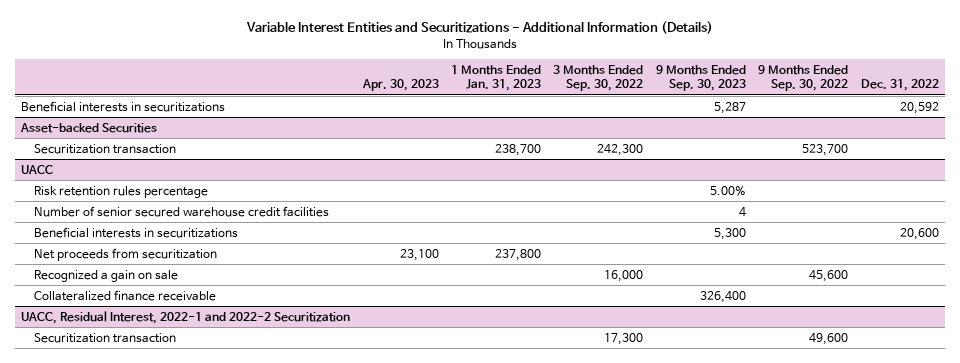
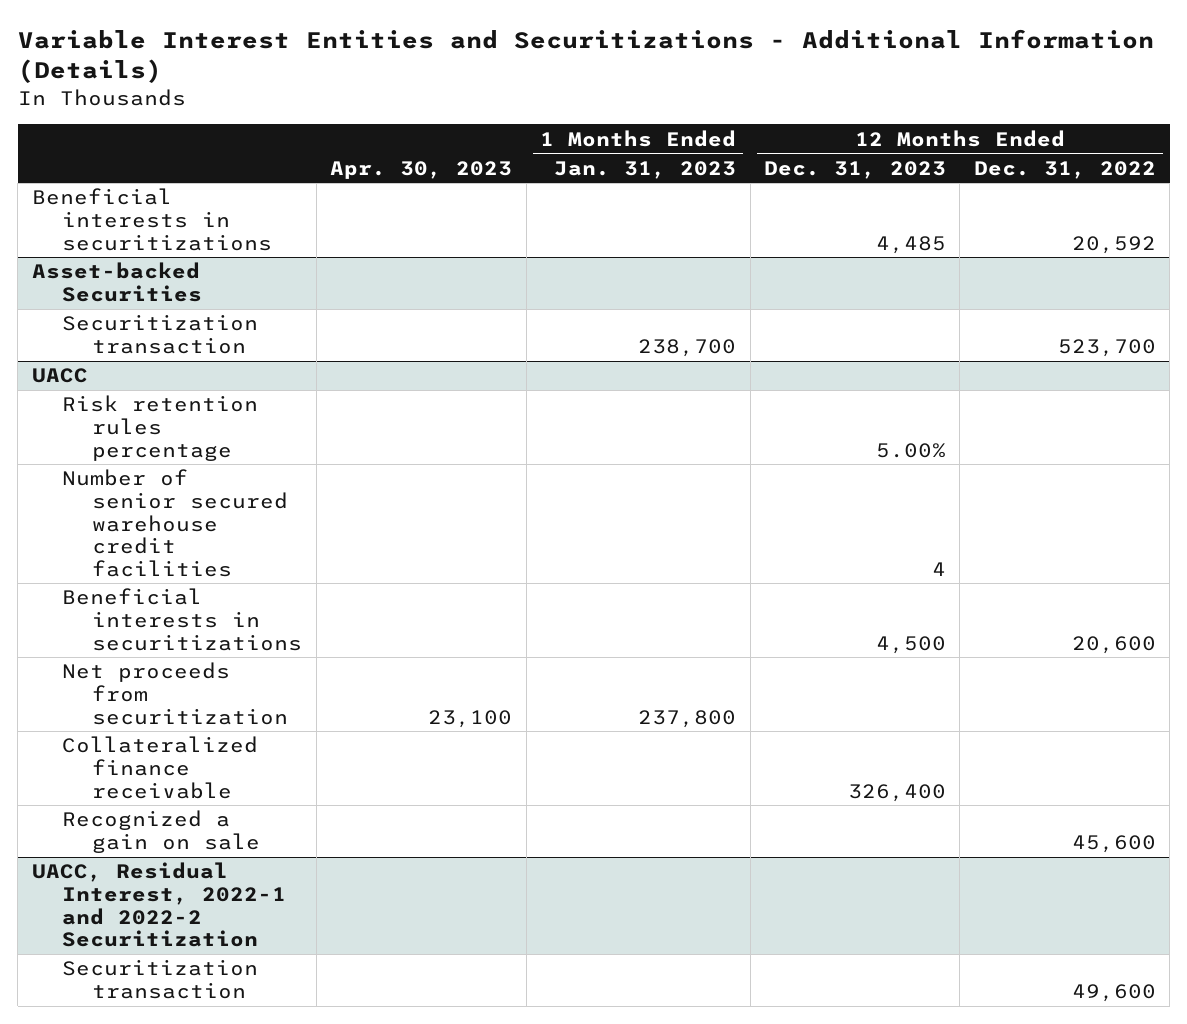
- | Apr. 30, 2023 | 1 Months Ended Jan. 31, 2023 | 3 Months Ended Sep. 30, 2022 | 9 Months Ended Sep. 30, 2023 | 9 Months Ended Sep. 30, 2022 | Dec. 31, 2022
+ | Apr. 30, 2023 | 1 Months Ended Jan. 31, 2023 | 12 Months Ended Dec. 31, 2023 | 12 Months Ended Dec. 31, 2022
@ UACC
moved down: Recognized a gain on sale | | | | 45,600

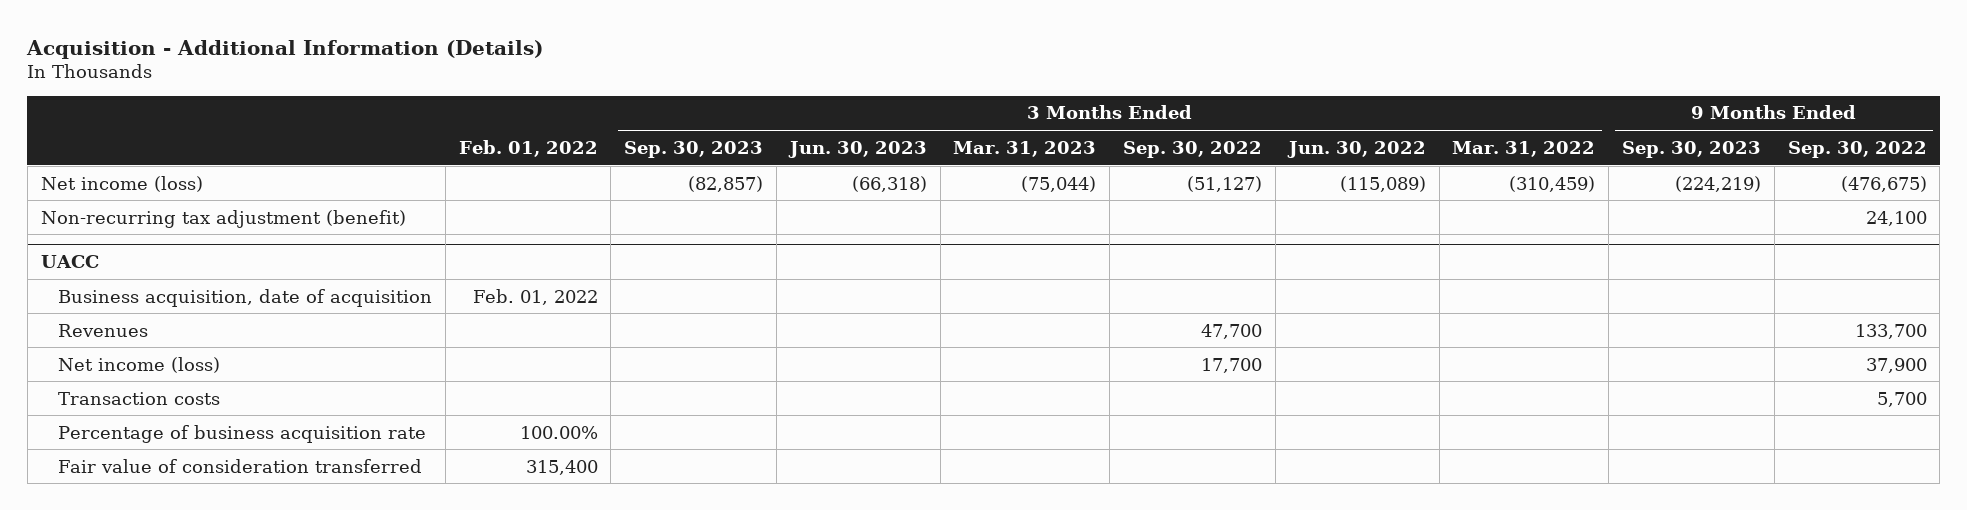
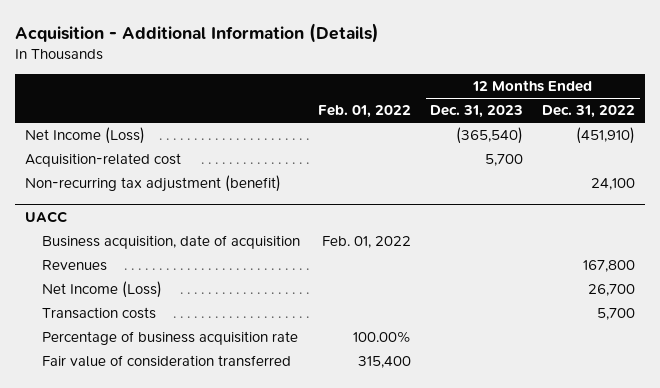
- | Feb. 01, 2022 | 3 Months Ended Sep. 30, 2023 | 3 Months Ended Jun. 30, 2023 | 3 Months Ended Mar. 31, 2023 | 3 Months Ended Sep. 30, 2022 | 3 Months Ended Jun. 30, 2022 | 3 Months Ended Mar. 31, 2022 | 9 Months Ended Sep. 30, 2023 | 9 Months Ended Sep. 30, 2022
+ | Feb. 01, 2022 | 12 Months Ended Dec. 31, 2023 | 12 Months Ended Dec. 31, 2022
- Net income (loss) | | (82,857) | (66,318) | (75,044) | (51,127) | (115,089) | (310,459) | (224,219) | (476,675)
+ Net Income (Loss) | | (365,540) | (451,910)
+ Acquisition-related cost | | 5,700 |
@ UACC
- Net income (loss) | | | | | 17,700 | | | | 37,900
+ Net Income (Loss) | | | 26,700

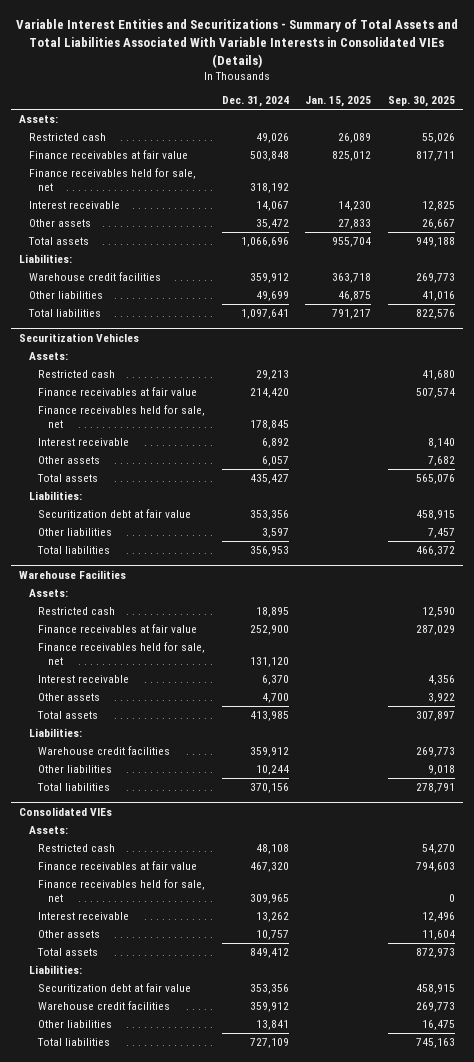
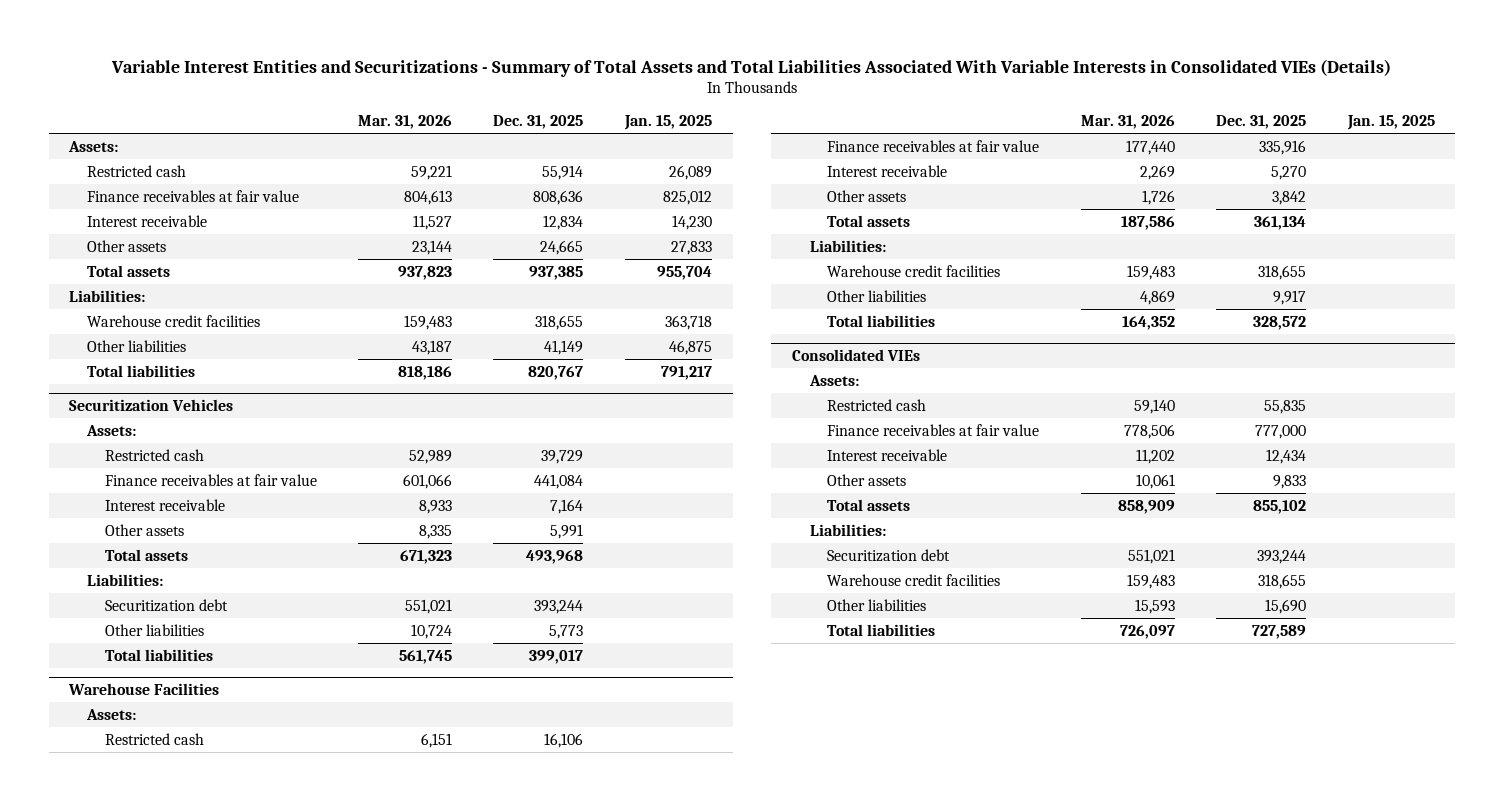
- | Dec. 31, 2024 | Jan. 15, 2025 | Sep. 30, 2025
+ | Mar. 31, 2026 | Dec. 31, 2025 | Jan. 15, 2025
- Finance receivables held for sale, net | 318,192 | |
@ Securitization Vehicles
- Finance receivables held for sale, net | 178,845 | |
- Securitization debt at fair value | 353,356 | | 458,915
+ Securitization debt | 551,021 | 393,244 |
@ Warehouse Facilities
- Finance receivables held for sale, net | 131,120 | |
@ Consolidated VIEs
- Finance receivables held for sale, net | 309,965 | | 0
- Securitization debt at fair value | 353,356 | | 458,915
+ Securitization debt | 551,021 | 393,244 |

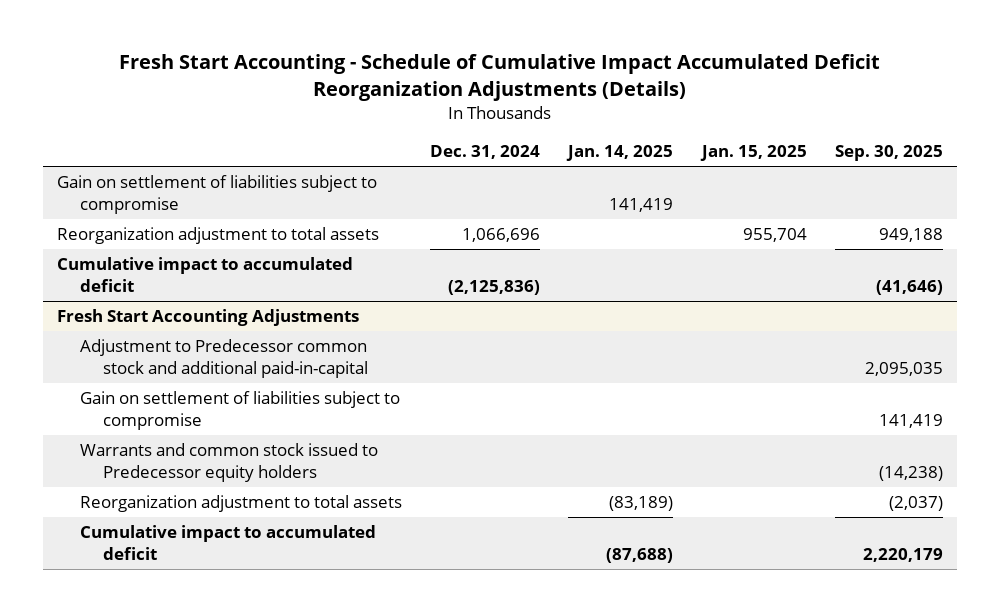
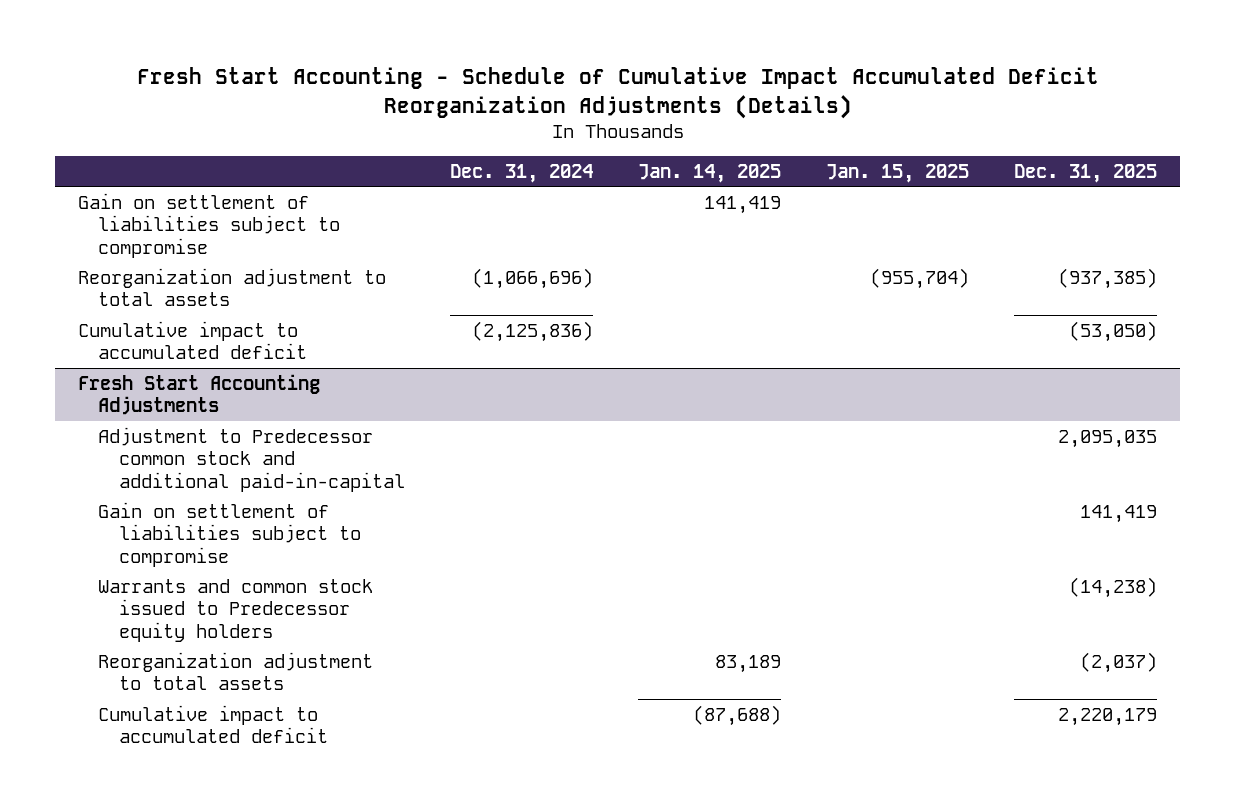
- | Dec. 31, 2024 | Jan. 14, 2025 | Jan. 15, 2025 | Sep. 30, 2025
+ | Dec. 31, 2024 | Jan. 14, 2025 | Jan. 15, 2025 | Dec. 31, 2025
- Reorganization adjustment to total assets | 1,066,696 | | 955,704 | 949,188
+ Reorganization adjustment to total assets | (1,066,696) | | (955,704) | (937,385)
@ Fresh Start Accounting Adjustments
- Reorganization adjustment to total assets | | (83,189) | | (2,037)
+ Reorganization adjustment to total assets | | 83,189 | | (2,037)

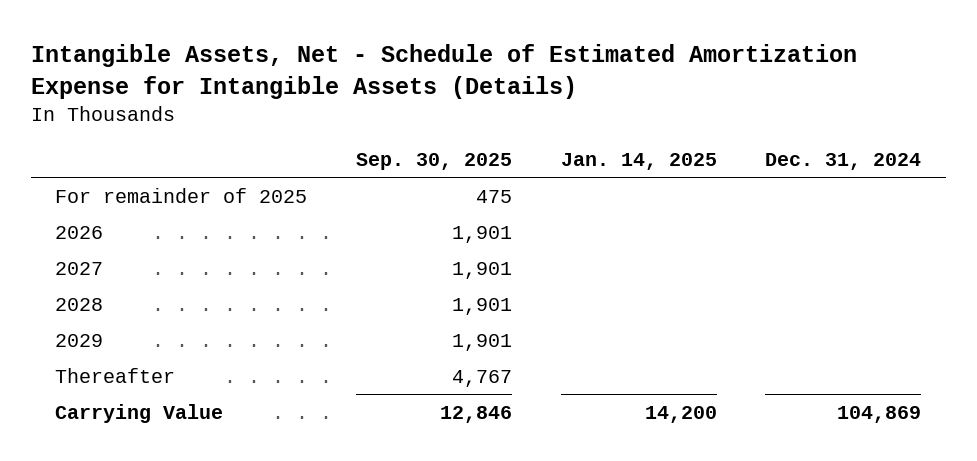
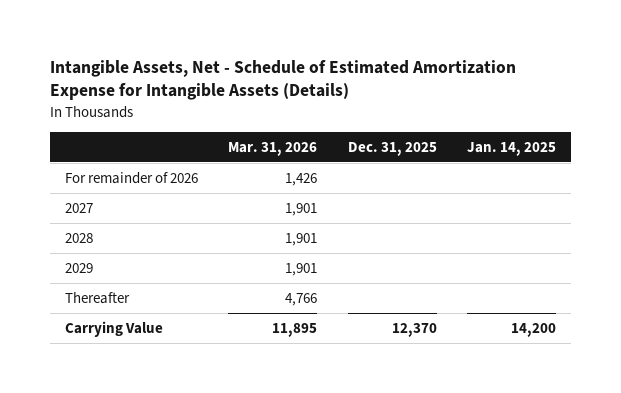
- | Sep. 30, 2025 | Jan. 14, 2025 | Dec. 31, 2024
+ | Mar. 31, 2026 | Dec. 31, 2025 | Jan. 14, 2025
- For remainder of 2025 | 475 | |
- 2026 | 1,901 | |
+ For remainder of 2026 | 1,426 | |

